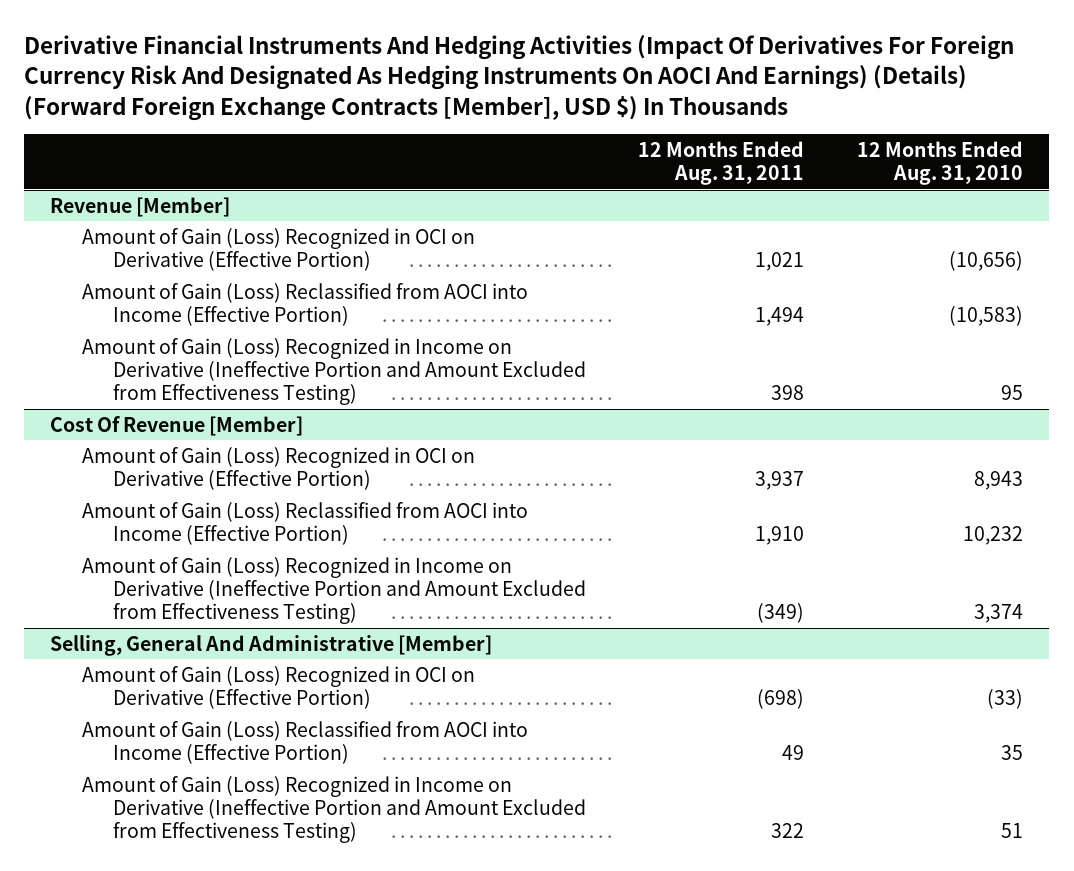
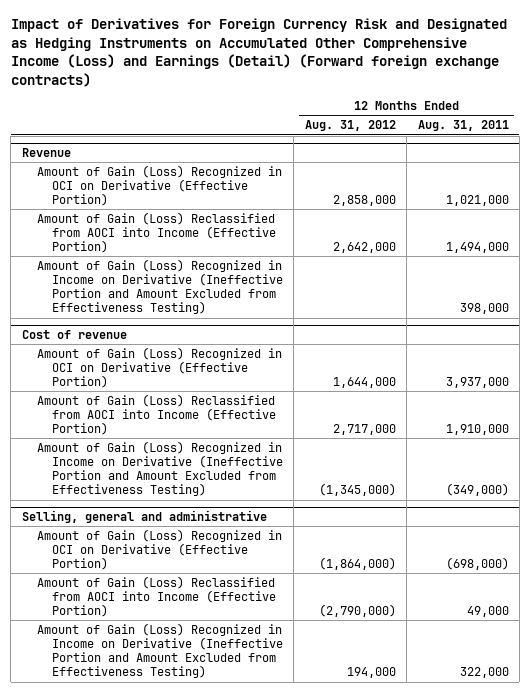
- Derivative Financial Instruments And Hedging Activities (Impact Of Derivatives For Foreign Currency Risk And Designated As Hedging Instruments On AOCI And Earnings) (Details) (Forward Foreign Exchange Contracts [Member], USD $) In Thousands
+ Impact of Derivatives for Foreign Currency Risk and Designated as Hedging Instruments on Accumulated Other Comprehensive Income (Loss) and Earnings (Detail) (Forward foreign exchange contracts)
- | 12 Months Ended Aug. 31, 2011 | 12 Months Ended Aug. 31, 2010
+ | 12 Months Ended Aug. 31, 2012 | 12 Months Ended Aug. 31, 2011
- Revenue [Member]
- Amount of Gain (Loss) Recognized in OCI on Derivative (Effective Portion) | 1,021 | (10,656)
- Amount of Gain (Loss) Reclassified from AOCI into Income (Effective Portion) | 1,494 | (10,583)
- Amount of Gain (Loss) Recognized in Income on Derivative (Ineffective Portion and Amount Excluded from Effectiveness Testing) | 398 | 95
- Cost Of Revenue [Member]
- Amount of Gain (Loss) Recognized in OCI on Derivative (Effective Portion) | 3,937 | 8,943
- Amount of Gain (Loss) Reclassified from AOCI into Income (Effective Portion) | 1,910 | 10,232
- Amount of Gain (Loss) Recognized in Income on Derivative (Ineffective Portion and Amount Excluded from Effectiveness Testing) | (349) | 3,374
- Selling, General And Administrative [Member]
- Amount of Gain (Loss) Recognized in OCI on Derivative (Effective Portion) | (698) | (33)
- Amount of Gain (Loss) Reclassified from AOCI into Income (Effective Portion) | 49 | 35
- Amount of Gain (Loss) Recognized in Income on Derivative (Ineffective Portion and Amount Excluded from Effectiveness Testing) | 322 | 51
+ Revenue
+ Amount of Gain (Loss) Recognized in OCI on Derivative (Effective Portion) | 2,858,000 | 1,021,000
+ Amount of Gain (Loss) Reclassified from AOCI into Income (Effective Portion) | 2,642,000 | 1,494,000
+ Amount of Gain (Loss) Recognized in Income on Derivative (Ineffective Portion and Amount Excluded from Effectiveness Testing) | | 398,000
+ Cost of revenue
+ Amount of Gain (Loss) Recognized in OCI on Derivative (Effective Portion) | 1,644,000 | 3,937,000
+ Amount of Gain (Loss) Reclassified from AOCI into Income (Effective Portion) | 2,717,000 | 1,910,000
+ Amount of Gain (Loss) Recognized in Income on Derivative (Ineffective Portion and Amount Excluded from Effectiveness Testing) | (1,345,000) | (349,000)
+ Selling, general and administrative
+ Amount of Gain (Loss) Recognized in OCI on Derivative (Effective Portion) | (1,864,000) | (698,000)
+ Amount of Gain (Loss) Reclassified from AOCI into Income (Effective Portion) | (2,790,000) | 49,000
+ Amount of Gain (Loss) Recognized in Income on Derivative (Ineffective Portion and Amount Excluded from Effectiveness Testing) | 194,000 | 322,000

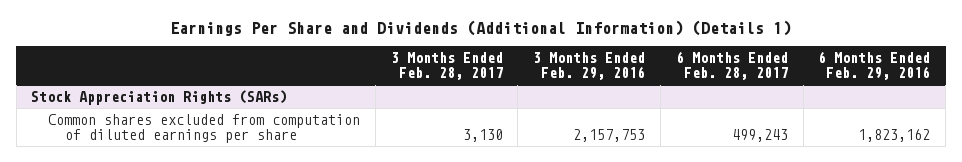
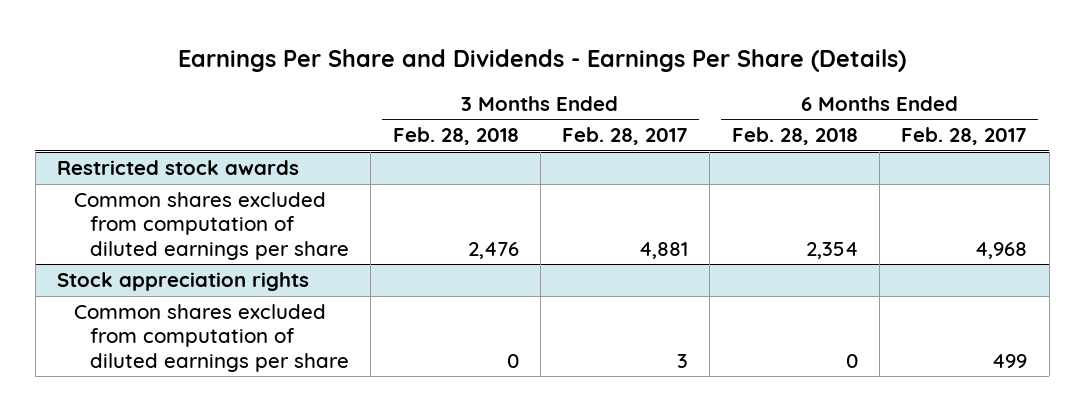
- Earnings Per Share and Dividends (Additional Information) (Details 1)
+ Earnings Per Share and Dividends - Earnings Per Share (Details)
- | 3 Months Ended Feb. 28, 2017 | 3 Months Ended Feb. 29, 2016 | 6 Months Ended Feb. 28, 2017 | 6 Months Ended Feb. 29, 2016
+ | 3 Months Ended Feb. 28, 2018 | 3 Months Ended Feb. 28, 2017 | 6 Months Ended Feb. 28, 2018 | 6 Months Ended Feb. 28, 2017
- Stock Appreciation Rights (SARs)
- Common shares excluded from computation of diluted earnings per share | 3,130 | 2,157,753 | 499,243 | 1,823,162
+ Restricted stock awards
+ Common shares excluded from computation of diluted earnings per share | 2,476 | 4,881 | 2,354 | 4,968
+ Stock appreciation rights
+ Common shares excluded from computation of diluted earnings per share | 0 | 3 | 0 | 499

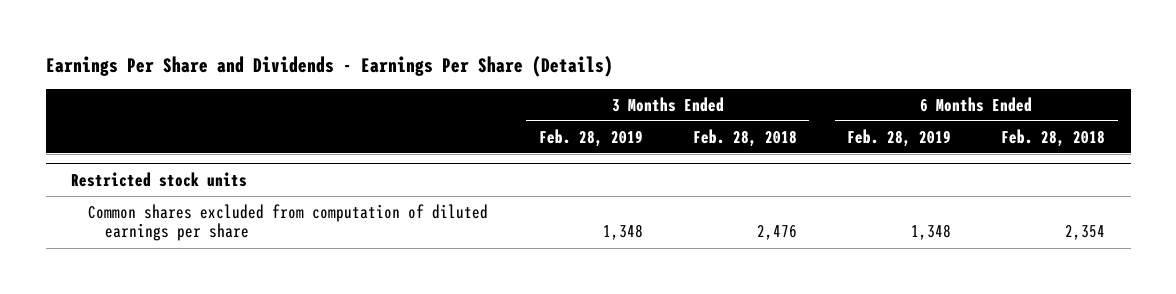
- | 3 Months Ended Feb. 28, 2018 | 3 Months Ended Feb. 28, 2017 | 6 Months Ended Feb. 28, 2018 | 6 Months Ended Feb. 28, 2017
+ | 3 Months Ended Feb. 28, 2019 | 3 Months Ended Feb. 28, 2018 | 6 Months Ended Feb. 28, 2019 | 6 Months Ended Feb. 28, 2018
- Restricted stock awards
+ Restricted stock units
- Stock appreciation rights
- Common shares excluded from computation of diluted earnings per share | 0 | 3 | 0 | 499

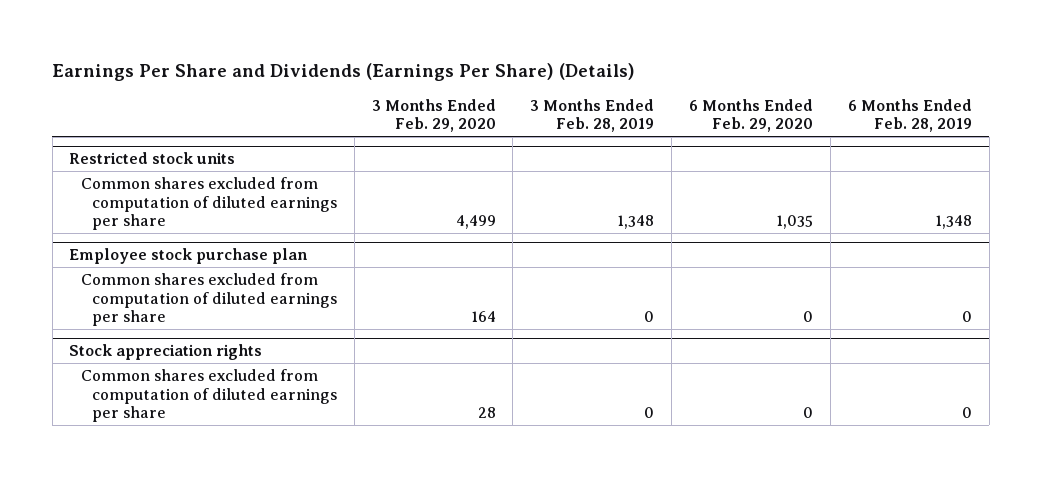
- Earnings Per Share and Dividends - Earnings Per Share (Details)
+ Earnings Per Share and Dividends (Earnings Per Share) (Details)
- | 3 Months Ended Feb. 28, 2019 | 3 Months Ended Feb. 28, 2018 | 6 Months Ended Feb. 28, 2019 | 6 Months Ended Feb. 28, 2018
+ | 3 Months Ended Feb. 29, 2020 | 3 Months Ended Feb. 28, 2019 | 6 Months Ended Feb. 29, 2020 | 6 Months Ended Feb. 28, 2019
+ Employee stock purchase plan
+ Common shares excluded from computation of diluted earnings per share | 164 | 0 | 0 | 0
+ Stock appreciation rights
+ Common shares excluded from computation of diluted earnings per share | 28 | 0 | 0 | 0

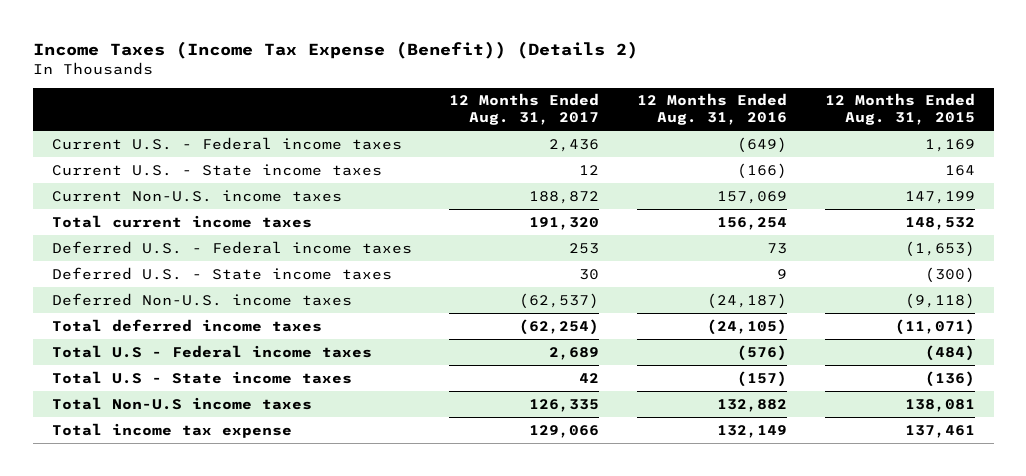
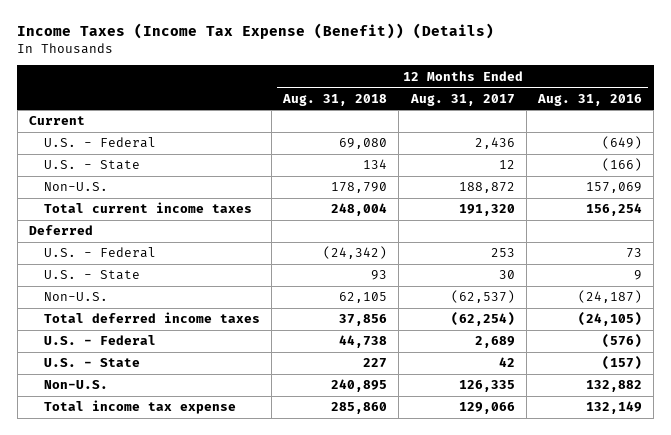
- Income Taxes (Income Tax Expense (Benefit)) (Details 2)
+ Income Taxes (Income Tax Expense (Benefit)) (Details)
- | 12 Months Ended Aug. 31, 2017 | 12 Months Ended Aug. 31, 2016 | 12 Months Ended Aug. 31, 2015
+ | 12 Months Ended Aug. 31, 2018 | 12 Months Ended Aug. 31, 2017 | 12 Months Ended Aug. 31, 2016
- Current U.S. - Federal income taxes | 2,436 | (649) | 1,169
- Current U.S. - State income taxes | 12 | (166) | 164
- Current Non-U.S. income taxes | 188,872 | 157,069 | 147,199
+ Current
+ U.S. - Federal | 69,080 | 2,436 | (649)
+ U.S. - State | 134 | 12 | (166)
+ Non-U.S. | 178,790 | 188,872 | 157,069
- Deferred U.S. - Federal income taxes | 253 | 73 | (1,653)
- Deferred U.S. - State income taxes | 30 | 9 | (300)
- Deferred Non-U.S. income taxes | (62,537) | (24,187) | (9,118)
+ Deferred
+ U.S. - Federal | (24,342) | 253 | 73
+ U.S. - State | 93 | 30 | 9
+ Non-U.S. | 62,105 | (62,537) | (24,187)
- Total U.S - Federal income taxes | 2,689 | (576) | (484)
- Total U.S - State income taxes | 42 | (157) | (136)
- Total Non-U.S income taxes | 126,335 | 132,882 | 138,081
+ U.S. - Federal | 44,738 | 2,689 | (576)
+ U.S. - State | 227 | 42 | (157)
+ Non-U.S. | 240,895 | 126,335 | 132,882

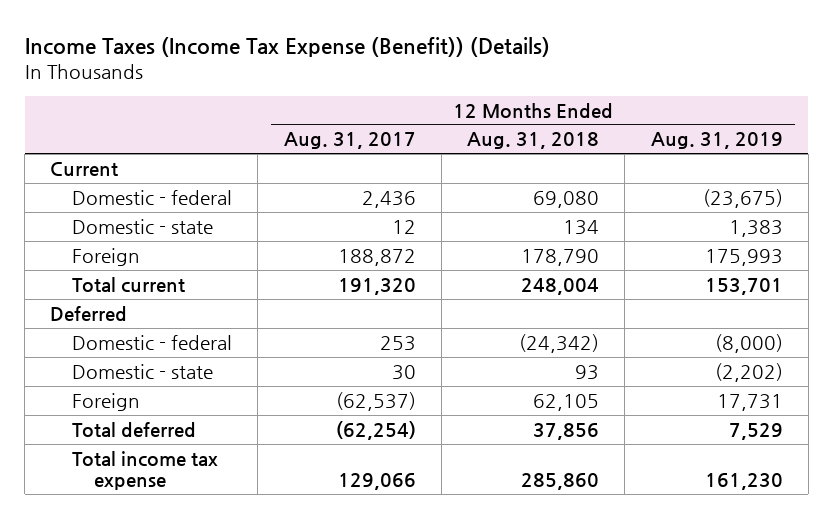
- | 12 Months Ended Aug. 31, 2018 | 12 Months Ended Aug. 31, 2017 | 12 Months Ended Aug. 31, 2016
+ | 12 Months Ended Aug. 31, 2017 | 12 Months Ended Aug. 31, 2018 | 12 Months Ended Aug. 31, 2019
- U.S. - Federal | 69,080 | 2,436 | (649)
- U.S. - State | 134 | 12 | (166)
- Non-U.S. | 178,790 | 188,872 | 157,069
- Total current income taxes | 248,004 | 191,320 | 156,254
+ Domestic - federal | 2,436 | 69,080 | (23,675)
+ Domestic - state | 12 | 134 | 1,383
+ Foreign | 188,872 | 178,790 | 175,993
+ Total current | 191,320 | 248,004 | 153,701
- U.S. - Federal | (24,342) | 253 | 73
- U.S. - State | 93 | 30 | 9
- Non-U.S. | 62,105 | (62,537) | (24,187)
- Total deferred income taxes | 37,856 | (62,254) | (24,105)
- U.S. - Federal | 44,738 | 2,689 | (576)
- U.S. - State | 227 | 42 | (157)
- Non-U.S. | 240,895 | 126,335 | 132,882
+ Domestic - federal | 253 | (24,342) | (8,000)
+ Domestic - state | 30 | 93 | (2,202)
+ Foreign | (62,537) | 62,105 | 17,731
+ Total deferred | (62,254) | 37,856 | 7,529

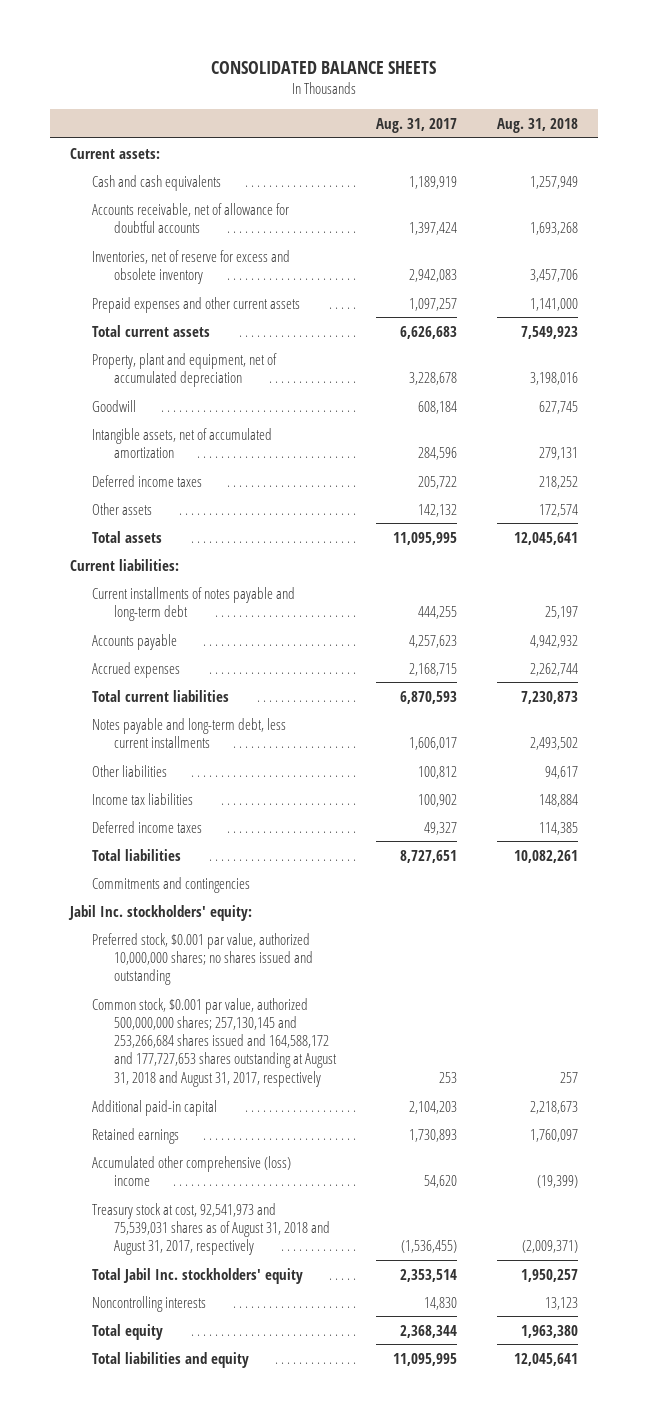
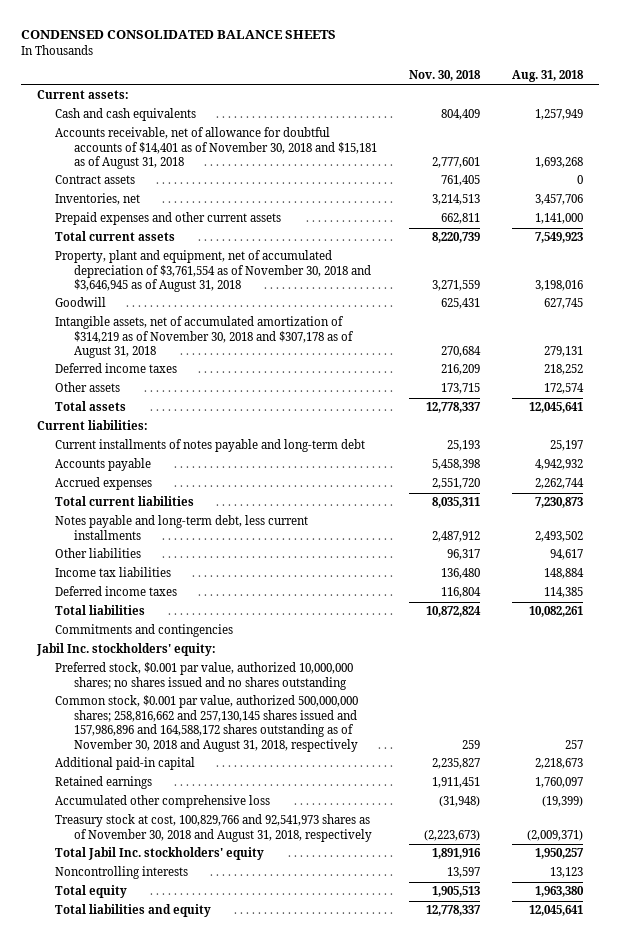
- CONSOLIDATED BALANCE SHEETS
+ CONDENSED CONSOLIDATED BALANCE SHEETS
- | Aug. 31, 2017 | Aug. 31, 2018
+ | Nov. 30, 2018 | Aug. 31, 2018
- Accounts receivable, net of allowance for doubtful accounts | 1,397,424 | 1,693,268
- Inventories, net of reserve for excess and obsolete inventory | 2,942,083 | 3,457,706
+ Accounts receivable, net of allowance for doubtful accounts of $14,401 as of November 30, 2018 and $15,181 as of August 31, 2018 | 2,777,601 | 1,693,268
+ Contract assets | 761,405 | 0
+ Inventories, net | 3,214,513 | 3,457,706
- Property, plant and equipment, net of accumulated depreciation | 3,228,678 | 3,198,016
+ Property, plant and equipment, net of accumulated depreciation of $3,761,554 as of November 30, 2018 and $3,646,945 as of August 31, 2018 | 3,271,559 | 3,198,016
- Intangible assets, net of accumulated amortization | 284,596 | 279,131
+ Intangible assets, net of accumulated amortization of $314,219 as of November 30, 2018 and $307,178 as of August 31, 2018 | 270,684 | 279,131
- Preferred stock, $0.001 par value, authorized 10,000,000 shares; no shares issued and outstanding
- Common stock, $0.001 par value, authorized 500,000,000 shares; 257,130,145 and 253,266,684 shares issued and 164,588,172 and 177,727,653 shares outstanding at August 31, 2018 and August 31, 2017, respectively | 253 | 257
+ Preferred stock, $0.001 par value, authorized 10,000,000 shares; no shares issued and no shares outstanding
+ Common stock, $0.001 par value, authorized 500,000,000 shares; 258,816,662 and 257,130,145 shares issued and 157,986,896 and 164,588,172 shares outstanding as of November 30, 2018 and August 31, 2018, respectively | 259 | 257
- Accumulated other comprehensive (loss) income | 54,620 | (19,399)
- Treasury stock at cost, 92,541,973 and 75,539,031 shares as of August 31, 2018 and August 31, 2017, respectively | (1,536,455) | (2,009,371)
+ Accumulated other comprehensive loss | (31,948) | (19,399)
+ Treasury stock at cost, 100,829,766 and 92,541,973 shares as of November 30, 2018 and August 31, 2018, respectively | (2,223,673) | (2,009,371)

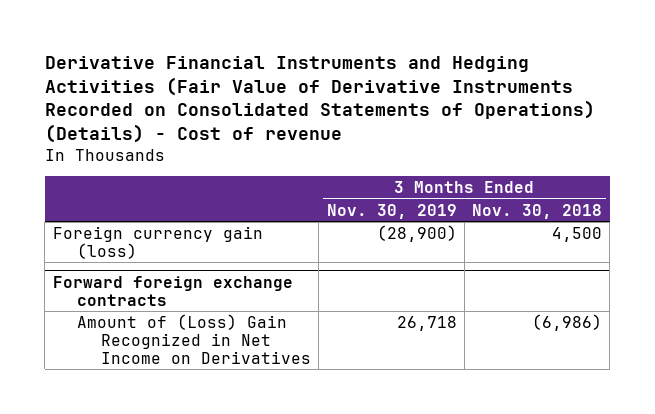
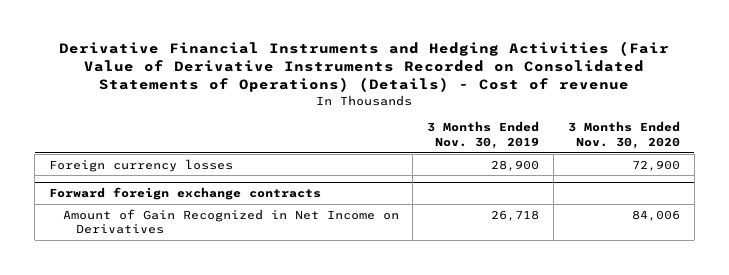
- | 3 Months Ended Nov. 30, 2019 | 3 Months Ended Nov. 30, 2018
+ | 3 Months Ended Nov. 30, 2019 | 3 Months Ended Nov. 30, 2020
- Foreign currency gain (loss) | (28,900) | 4,500
+ Foreign currency losses | 28,900 | 72,900
@ Forward foreign exchange contracts
- Amount of (Loss) Gain Recognized in Net Income on Derivatives | 26,718 | (6,986)
+ Amount of Gain Recognized in Net Income on Derivatives | 26,718 | 84,006

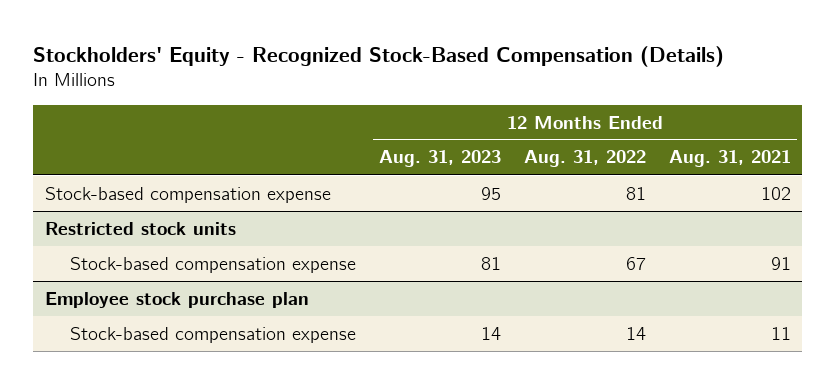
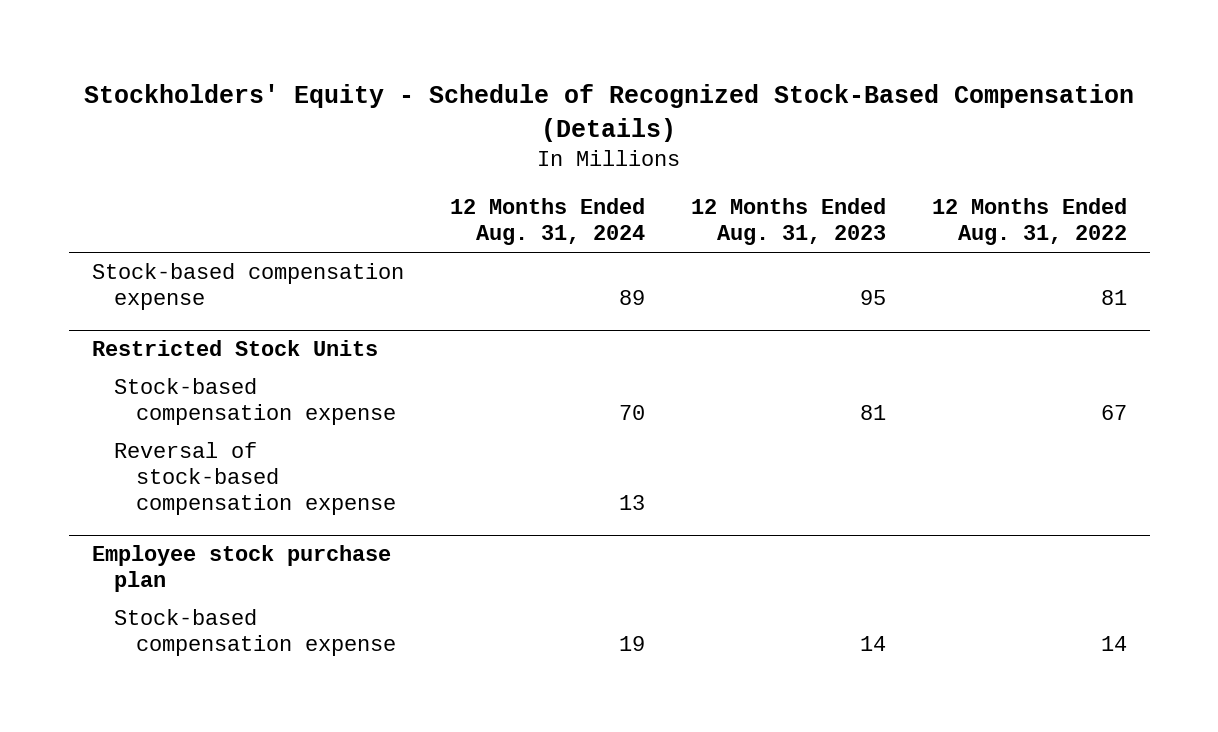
- Stockholders' Equity - Recognized Stock-Based Compensation (Details)
+ Stockholders' Equity - Schedule of Recognized Stock-Based Compensation (Details)
- | 12 Months Ended Aug. 31, 2023 | 12 Months Ended Aug. 31, 2022 | 12 Months Ended Aug. 31, 2021
+ | 12 Months Ended Aug. 31, 2024 | 12 Months Ended Aug. 31, 2023 | 12 Months Ended Aug. 31, 2022
- Restricted stock units
+ Restricted Stock Units
+ Reversal of stock-based compensation expense | 13 | |

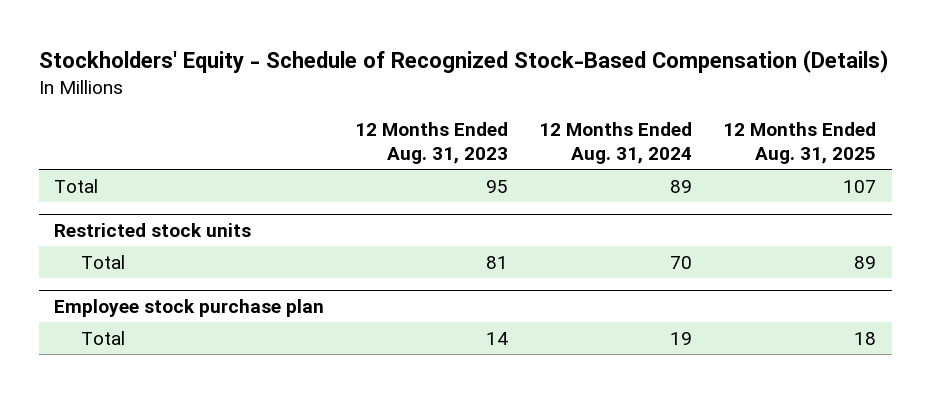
- | 12 Months Ended Aug. 31, 2024 | 12 Months Ended Aug. 31, 2023 | 12 Months Ended Aug. 31, 2022
+ | 12 Months Ended Aug. 31, 2023 | 12 Months Ended Aug. 31, 2024 | 12 Months Ended Aug. 31, 2025
- Stock-based compensation expense | 89 | 95 | 81
- Restricted Stock Units
- Stock-based compensation expense | 70 | 81 | 67
- Reversal of stock-based compensation expense | 13 | |
+ Total | 95 | 89 | 107
+ Restricted stock units
+ Total | 81 | 70 | 89
@ Employee stock purchase plan
- Stock-based compensation expense | 19 | 14 | 14
+ Total | 14 | 19 | 18

